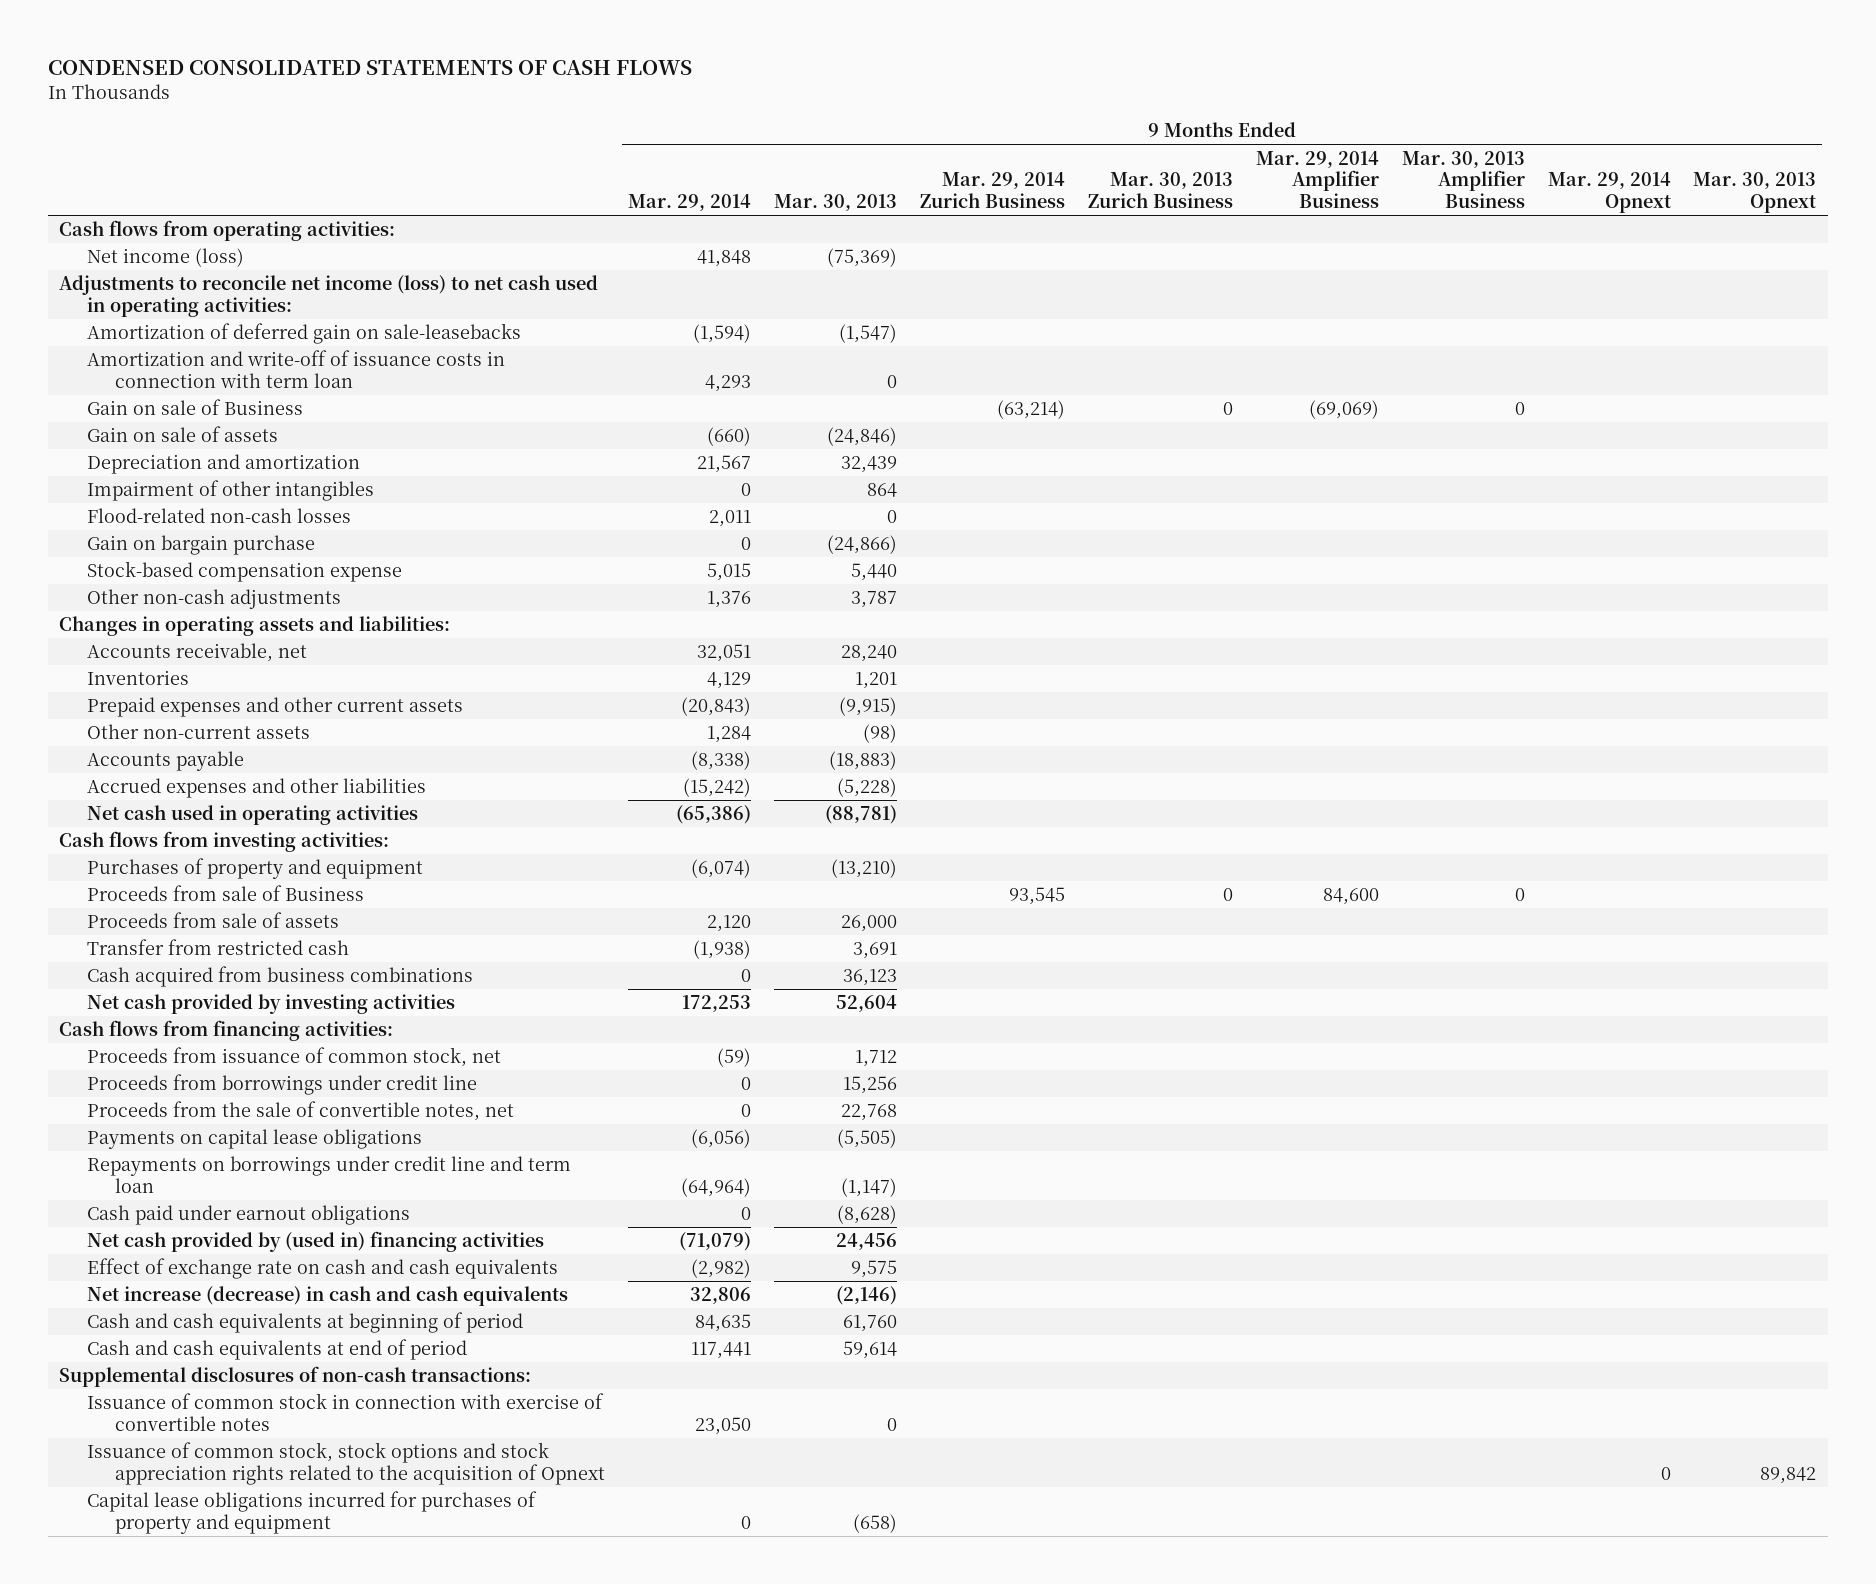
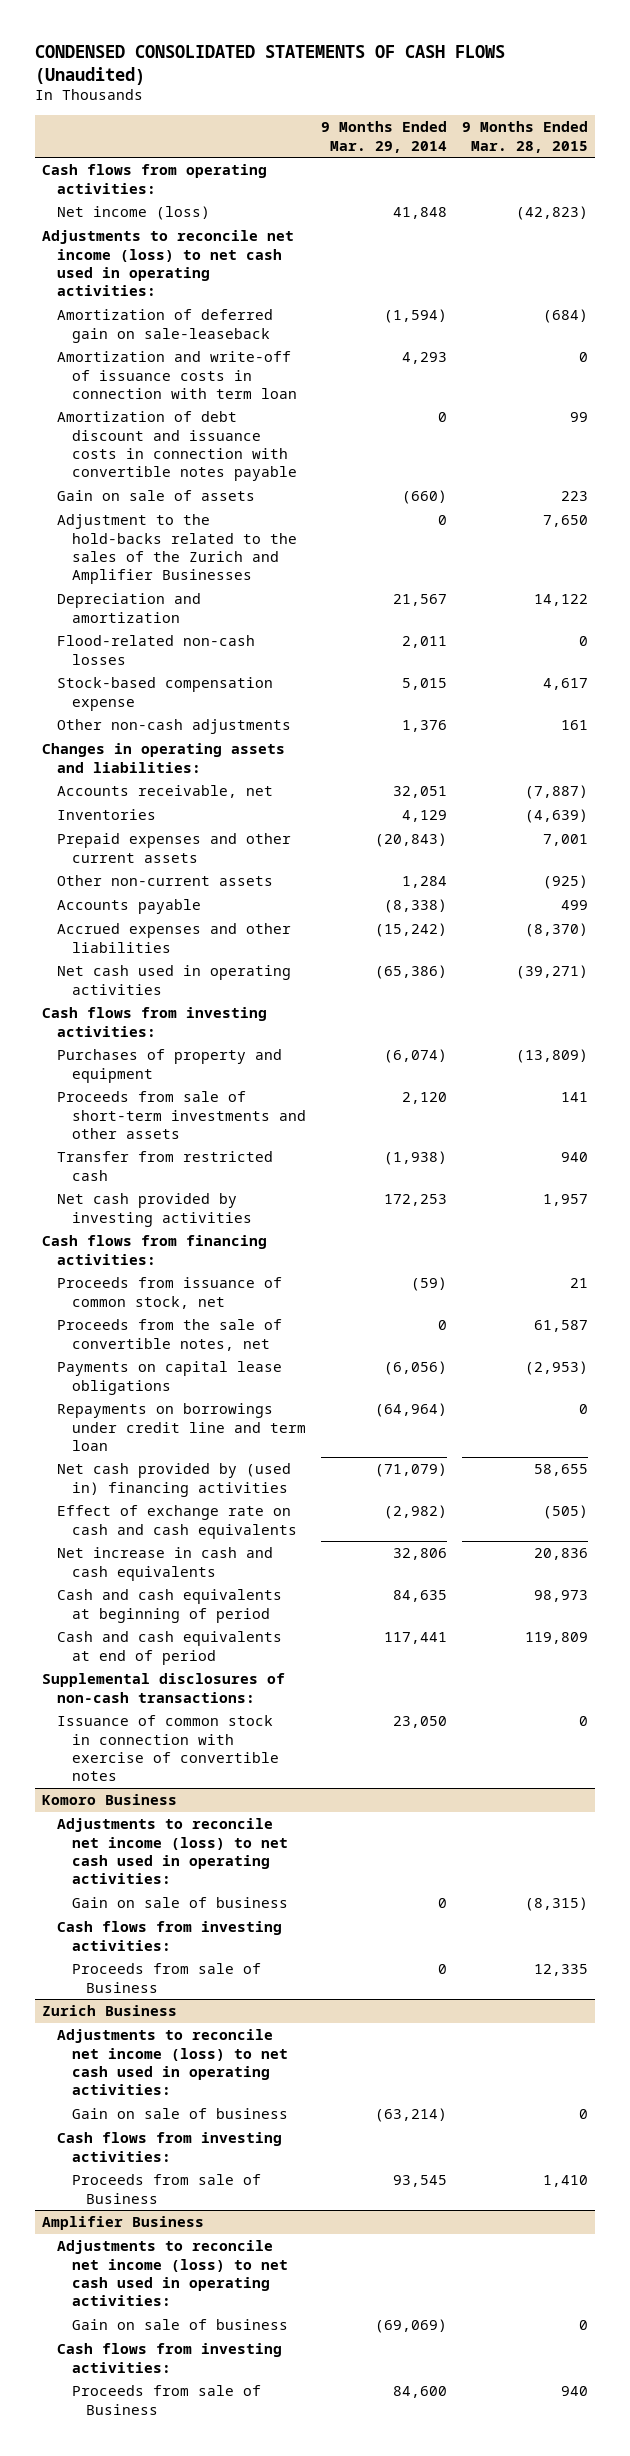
- CONDENSED CONSOLIDATED STATEMENTS OF CASH FLOWS
+ CONDENSED CONSOLIDATED STATEMENTS OF CASH FLOWS (Unaudited)
- | 9 Months Ended Mar. 29, 2014 | 9 Months Ended Mar. 30, 2013 | 9 Months Ended Mar. 29, 2014 Zurich Business | 9 Months Ended Mar. 30, 2013 Zurich Business | 9 Months Ended Mar. 29, 2014 Amplifier Business | 9 Months Ended Mar. 30, 2013 Amplifier Business | 9 Months Ended Mar. 29, 2014 Opnext | 9 Months Ended Mar. 30, 2013 Opnext
+ | 9 Months Ended Mar. 29, 2014 | 9 Months Ended Mar. 28, 2015
- Amortization of deferred gain on sale-leasebacks | (1,594) | (1,547) | | | | | |
+ Amortization of deferred gain on sale-leaseback | (1,594) | (684)
- Gain on sale of Business | | | (63,214) | 0 | (69,069) | 0 | |
+ Amortization of debt discount and issuance costs in connection with convertible notes payable | 0 | 99
+ Adjustment to the hold-backs related to the sales of the Zurich and Amplifier Businesses | 0 | 7,650
- Impairment of other intangibles | 0 | 864 | | | | | |
- Gain on bargain purchase | 0 | (24,866) | | | | | |
- Proceeds from sale of Business | | | 93,545 | 0 | 84,600 | 0 | |
- Proceeds from sale of assets | 2,120 | 26,000 | | | | | |
+ Proceeds from sale of short-term investments and other assets | 2,120 | 141
- Cash acquired from business combinations | 0 | 36,123 | | | | | |
- Proceeds from borrowings under credit line | 0 | 15,256 | | | | | |
- Cash paid under earnout obligations | 0 | (8,628) | | | | | |
- Net increase (decrease) in cash and cash equivalents | 32,806 | (2,146) | | | | | |
+ Net increase in cash and cash equivalents | 32,806 | 20,836
- Issuance of common stock, stock options and stock appreciation rights related to the acquisition of Opnext | | | | | | | 0 | 89,842
- Capital lease obligations incurred for purchases of property and equipment | 0 | (658) | | | | | |
+ Komoro Business
+ Adjustments to reconcile net income (loss) to net cash used in operating activities:
+ Gain on sale of business | 0 | (8,315)
+ Cash flows from investing activities:
+ Proceeds from sale of Business | 0 | 12,335
+ Zurich Business
+ Adjustments to reconcile net income (loss) to net cash used in operating activities:
+ Gain on sale of business | (63,214) | 0
+ Cash flows from investing activities:
+ Proceeds from sale of Business | 93,545 | 1,410
+ Amplifier Business
+ Adjustments to reconcile net income (loss) to net cash used in operating activities:
+ Gain on sale of business | (69,069) | 0
+ Cash flows from investing activities:
+ Proceeds from sale of Business | 84,600 | 940

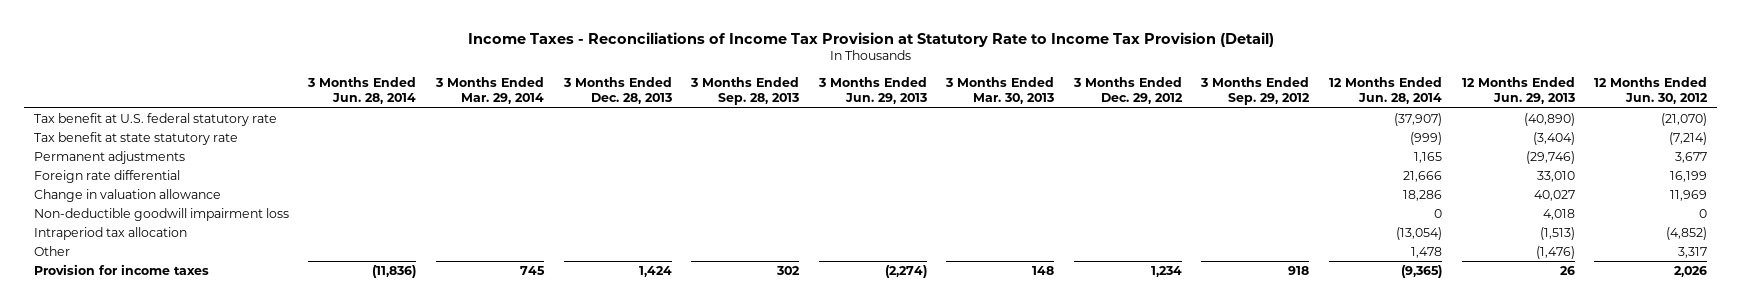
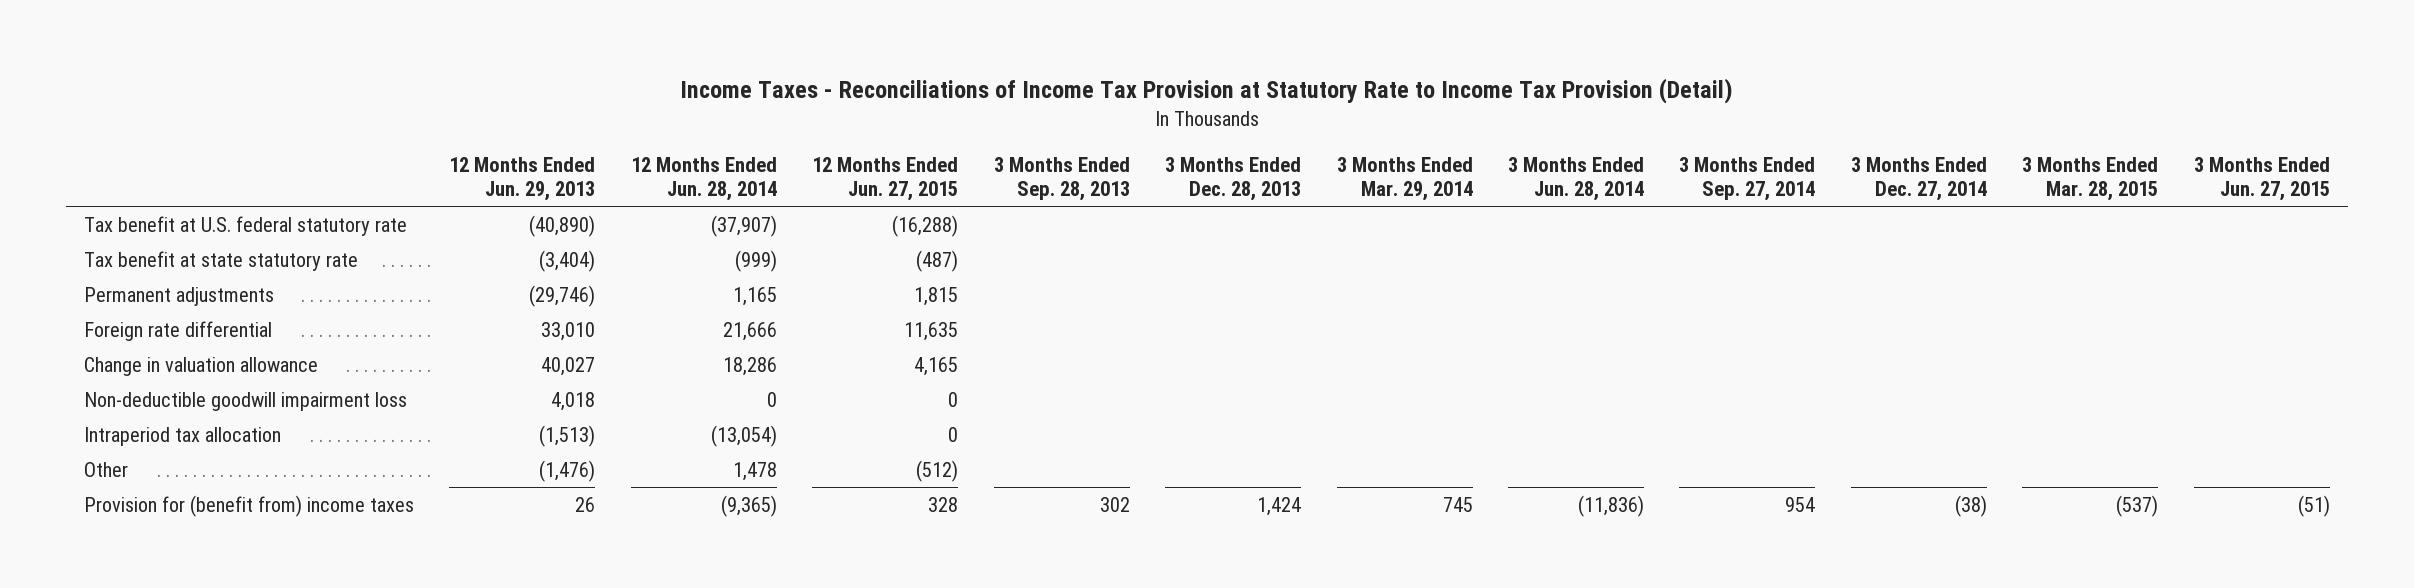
- | 3 Months Ended Jun. 28, 2014 | 3 Months Ended Mar. 29, 2014 | 3 Months Ended Dec. 28, 2013 | 3 Months Ended Sep. 28, 2013 | 3 Months Ended Jun. 29, 2013 | 3 Months Ended Mar. 30, 2013 | 3 Months Ended Dec. 29, 2012 | 3 Months Ended Sep. 29, 2012 | 12 Months Ended Jun. 28, 2014 | 12 Months Ended Jun. 29, 2013 | 12 Months Ended Jun. 30, 2012
+ | 12 Months Ended Jun. 29, 2013 | 12 Months Ended Jun. 28, 2014 | 12 Months Ended Jun. 27, 2015 | 3 Months Ended Sep. 28, 2013 | 3 Months Ended Dec. 28, 2013 | 3 Months Ended Mar. 29, 2014 | 3 Months Ended Jun. 28, 2014 | 3 Months Ended Sep. 27, 2014 | 3 Months Ended Dec. 27, 2014 | 3 Months Ended Mar. 28, 2015 | 3 Months Ended Jun. 27, 2015
- Provision for income taxes | (11,836) | 745 | 1,424 | 302 | (2,274) | 148 | 1,234 | 918 | (9,365) | 26 | 2,026
+ Provision for (benefit from) income taxes | 26 | (9,365) | 328 | 302 | 1,424 | 745 | (11,836) | 954 | (38) | (537) | (51)

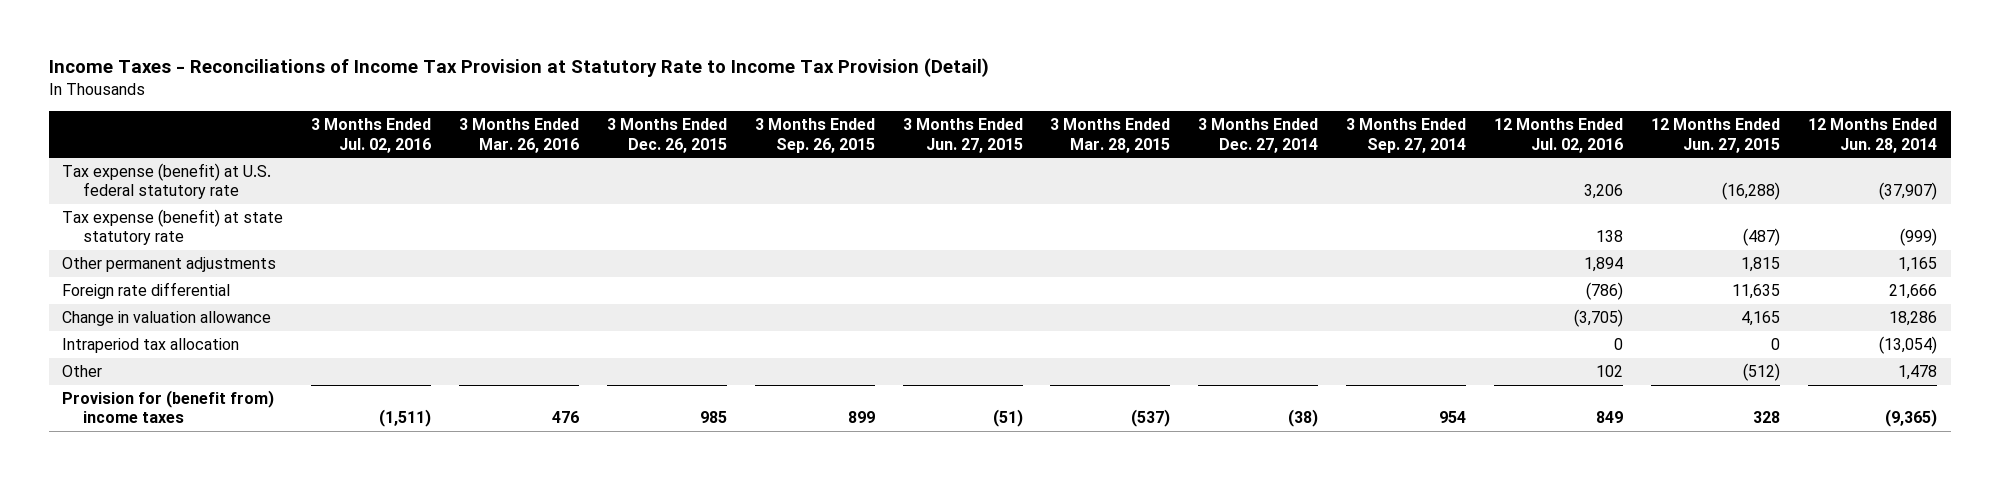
- | 12 Months Ended Jun. 29, 2013 | 12 Months Ended Jun. 28, 2014 | 12 Months Ended Jun. 27, 2015 | 3 Months Ended Sep. 28, 2013 | 3 Months Ended Dec. 28, 2013 | 3 Months Ended Mar. 29, 2014 | 3 Months Ended Jun. 28, 2014 | 3 Months Ended Sep. 27, 2014 | 3 Months Ended Dec. 27, 2014 | 3 Months Ended Mar. 28, 2015 | 3 Months Ended Jun. 27, 2015
+ | 3 Months Ended Jul. 02, 2016 | 3 Months Ended Mar. 26, 2016 | 3 Months Ended Dec. 26, 2015 | 3 Months Ended Sep. 26, 2015 | 3 Months Ended Jun. 27, 2015 | 3 Months Ended Mar. 28, 2015 | 3 Months Ended Dec. 27, 2014 | 3 Months Ended Sep. 27, 2014 | 12 Months Ended Jul. 02, 2016 | 12 Months Ended Jun. 27, 2015 | 12 Months Ended Jun. 28, 2014
- Tax benefit at U.S. federal statutory rate | (40,890) | (37,907) | (16,288) | | | | | | | |
- Tax benefit at state statutory rate | (3,404) | (999) | (487) | | | | | | | |
- Permanent adjustments | (29,746) | 1,165 | 1,815 | | | | | | | |
+ Tax expense (benefit) at U.S. federal statutory rate | | | | | | | | | 3,206 | (16,288) | (37,907)
+ Tax expense (benefit) at state statutory rate | | | | | | | | | 138 | (487) | (999)
+ Other permanent adjustments | | | | | | | | | 1,894 | 1,815 | 1,165
- Non-deductible goodwill impairment loss | 4,018 | 0 | 0 | | | | | | | |

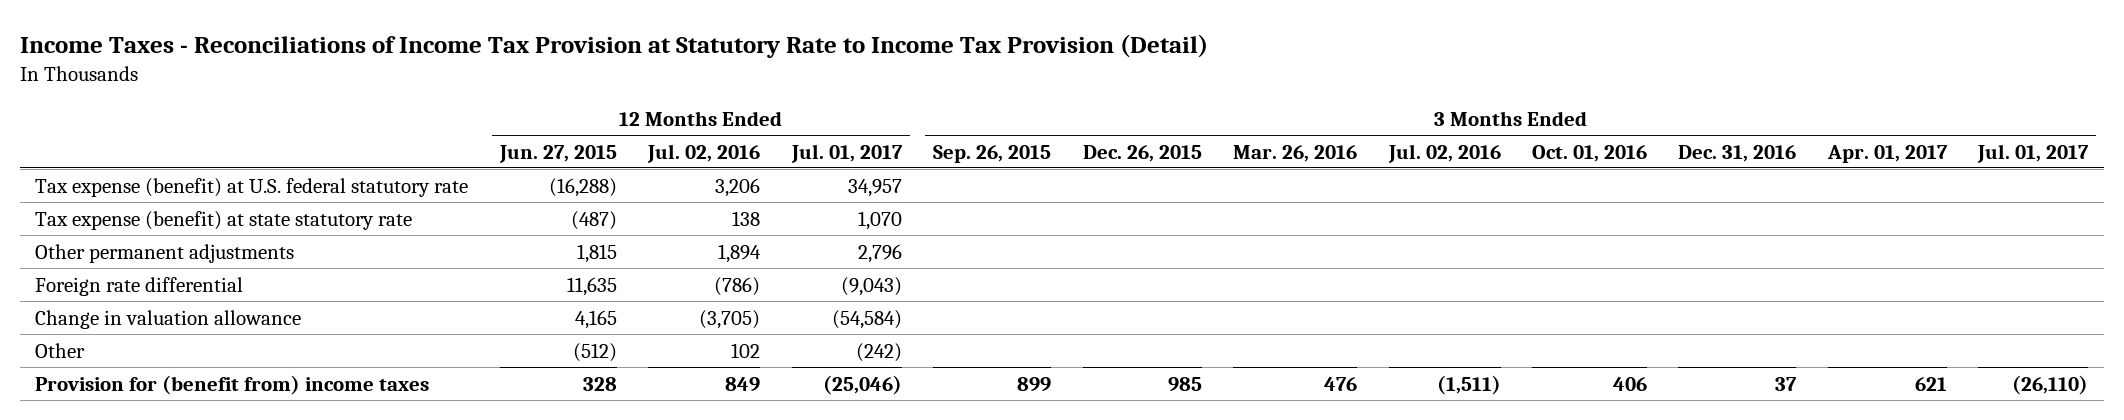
- | 3 Months Ended Jul. 02, 2016 | 3 Months Ended Mar. 26, 2016 | 3 Months Ended Dec. 26, 2015 | 3 Months Ended Sep. 26, 2015 | 3 Months Ended Jun. 27, 2015 | 3 Months Ended Mar. 28, 2015 | 3 Months Ended Dec. 27, 2014 | 3 Months Ended Sep. 27, 2014 | 12 Months Ended Jul. 02, 2016 | 12 Months Ended Jun. 27, 2015 | 12 Months Ended Jun. 28, 2014
+ | 12 Months Ended Jun. 27, 2015 | 12 Months Ended Jul. 02, 2016 | 12 Months Ended Jul. 01, 2017 | 3 Months Ended Sep. 26, 2015 | 3 Months Ended Dec. 26, 2015 | 3 Months Ended Mar. 26, 2016 | 3 Months Ended Jul. 02, 2016 | 3 Months Ended Oct. 01, 2016 | 3 Months Ended Dec. 31, 2016 | 3 Months Ended Apr. 01, 2017 | 3 Months Ended Jul. 01, 2017
- Intraperiod tax allocation | | | | | | | | | 0 | 0 | (13,054)

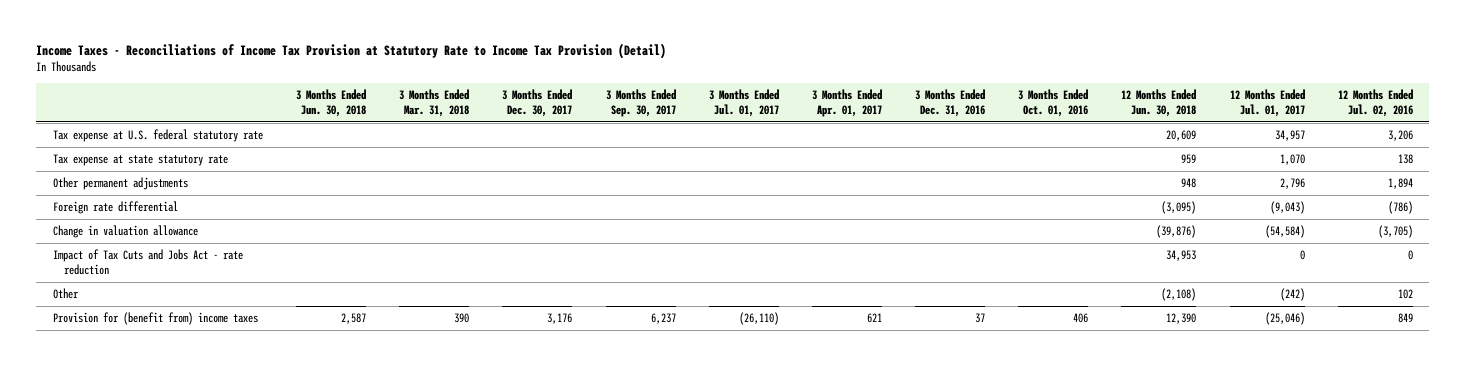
- | 12 Months Ended Jun. 27, 2015 | 12 Months Ended Jul. 02, 2016 | 12 Months Ended Jul. 01, 2017 | 3 Months Ended Sep. 26, 2015 | 3 Months Ended Dec. 26, 2015 | 3 Months Ended Mar. 26, 2016 | 3 Months Ended Jul. 02, 2016 | 3 Months Ended Oct. 01, 2016 | 3 Months Ended Dec. 31, 2016 | 3 Months Ended Apr. 01, 2017 | 3 Months Ended Jul. 01, 2017
+ | 3 Months Ended Jun. 30, 2018 | 3 Months Ended Mar. 31, 2018 | 3 Months Ended Dec. 30, 2017 | 3 Months Ended Sep. 30, 2017 | 3 Months Ended Jul. 01, 2017 | 3 Months Ended Apr. 01, 2017 | 3 Months Ended Dec. 31, 2016 | 3 Months Ended Oct. 01, 2016 | 12 Months Ended Jun. 30, 2018 | 12 Months Ended Jul. 01, 2017 | 12 Months Ended Jul. 02, 2016
- Tax expense (benefit) at U.S. federal statutory rate | (16,288) | 3,206 | 34,957 | | | | | | | |
- Tax expense (benefit) at state statutory rate | (487) | 138 | 1,070 | | | | | | | |
+ Tax expense at U.S. federal statutory rate | | | | | | | | | 20,609 | 34,957 | 3,206
+ Tax expense at state statutory rate | | | | | | | | | 959 | 1,070 | 138
+ Impact of Tax Cuts and Jobs Act - rate reduction | | | | | | | | | 34,953 | 0 | 0

